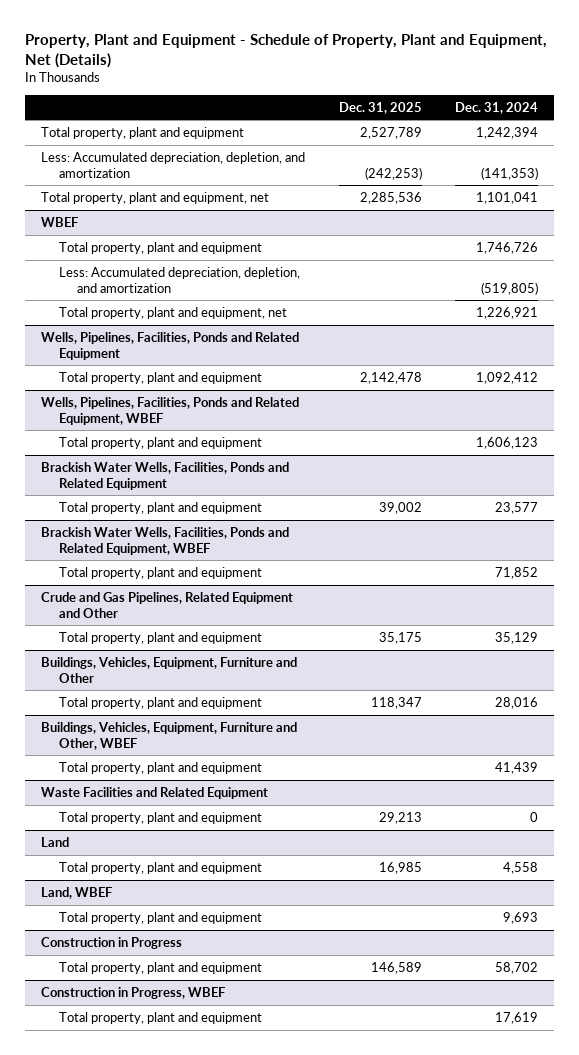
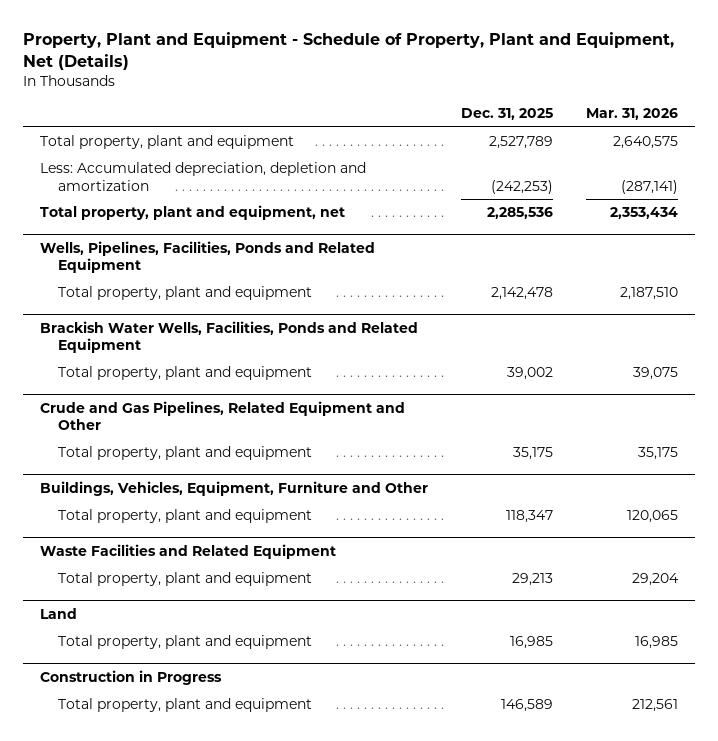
- | Dec. 31, 2025 | Dec. 31, 2024
+ | Dec. 31, 2025 | Mar. 31, 2026
- Less: Accumulated depreciation, depletion, and amortization | (242,253) | (141,353)
+ Less: Accumulated depreciation, depletion and amortization | (242,253) | (287,141)
- WBEF
- Total property, plant and equipment | | 1,746,726
- Less: Accumulated depreciation, depletion, and amortization | | (519,805)
- Total property, plant and equipment, net | | 1,226,921
- Wells, Pipelines, Facilities, Ponds and Related Equipment, WBEF
- Total property, plant and equipment | | 1,606,123
- Brackish Water Wells, Facilities, Ponds and Related Equipment, WBEF
- Total property, plant and equipment | | 71,852
- Buildings, Vehicles, Equipment, Furniture and Other, WBEF
- Total property, plant and equipment | | 41,439
- Land, WBEF
- Total property, plant and equipment | | 9,693
- Construction in Progress, WBEF
- Total property, plant and equipment | | 17,619

